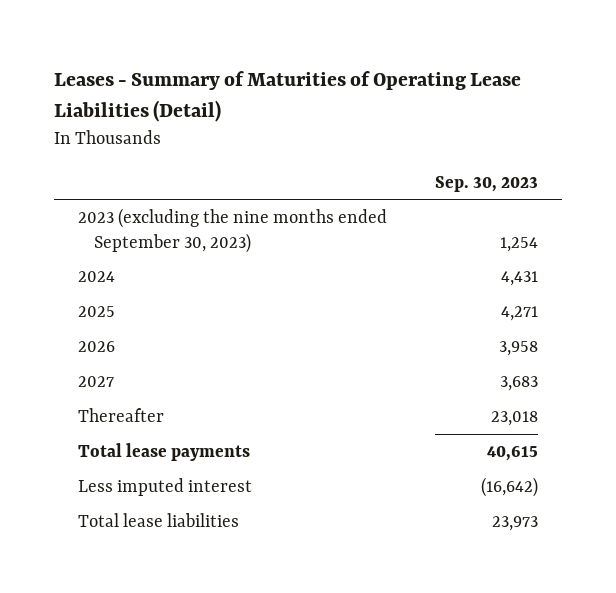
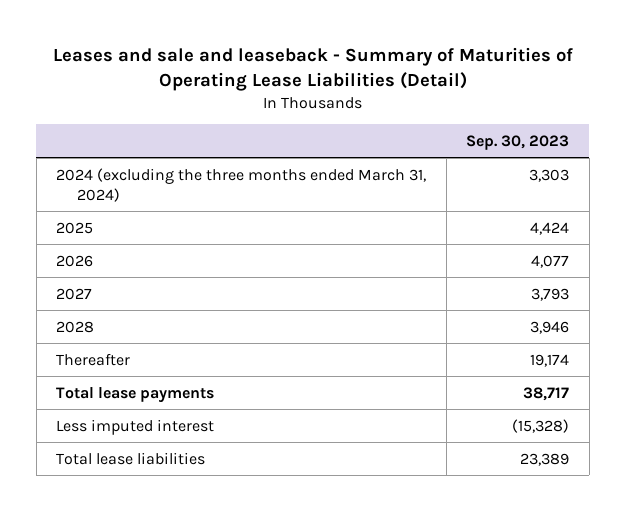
- Leases - Summary of Maturities of Operating Lease Liabilities (Detail)
+ Leases and sale and leaseback - Summary of Maturities of Operating Lease Liabilities (Detail)
- 2023 (excluding the nine months ended September 30, 2023) | 1,254
- 2024 | 4,431
- 2025 | 4,271
- 2026 | 3,958
- 2027 | 3,683
- Thereafter | 23,018
- Total lease payments | 40,615
- Less imputed interest | (16,642)
- Total lease liabilities | 23,973
+ 2024 (excluding the three months ended March 31, 2024) | 3,303
+ 2025 | 4,424
+ 2026 | 4,077
+ 2027 | 3,793
+ 2028 | 3,946
+ Thereafter | 19,174
+ Total lease payments | 38,717
+ Less imputed interest | (15,328)
+ Total lease liabilities | 23,389

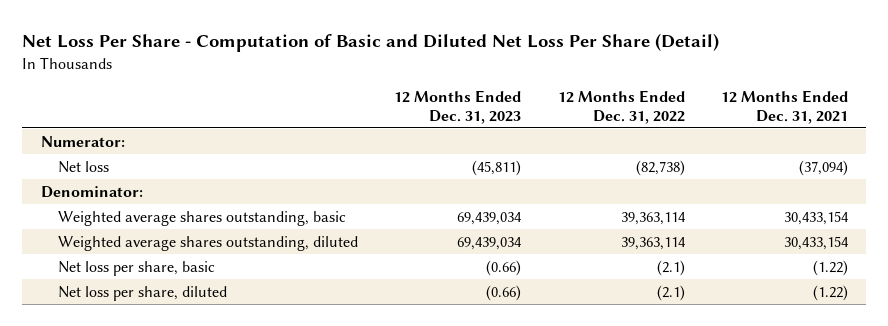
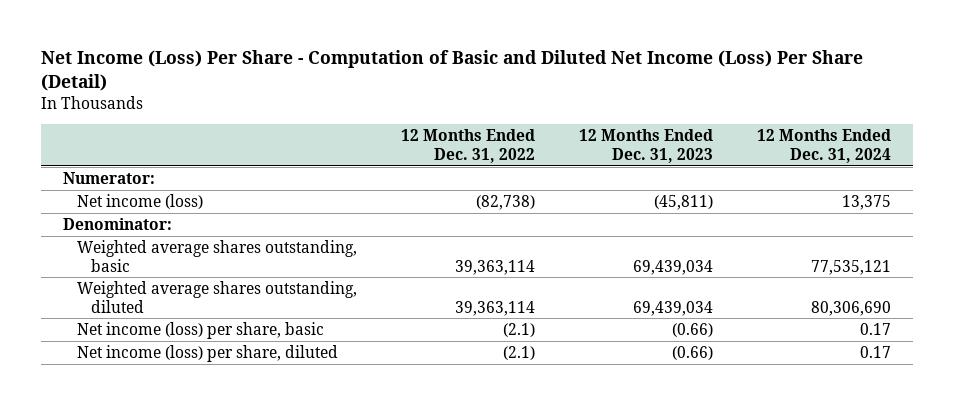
- Net Loss Per Share - Computation of Basic and Diluted Net Loss Per Share (Detail)
+ Net Income (Loss) Per Share - Computation of Basic and Diluted Net Income (Loss) Per Share (Detail)
- | 12 Months Ended Dec. 31, 2023 | 12 Months Ended Dec. 31, 2022 | 12 Months Ended Dec. 31, 2021
+ | 12 Months Ended Dec. 31, 2022 | 12 Months Ended Dec. 31, 2023 | 12 Months Ended Dec. 31, 2024
- Net loss | (45,811) | (82,738) | (37,094)
+ Net income (loss) | (82,738) | (45,811) | 13,375
- Net loss per share, basic | (0.66) | (2.1) | (1.22)
- Net loss per share, diluted | (0.66) | (2.1) | (1.22)
+ Net income (loss) per share, basic | (2.1) | (0.66) | 0.17
+ Net income (loss) per share, diluted | (2.1) | (0.66) | 0.17

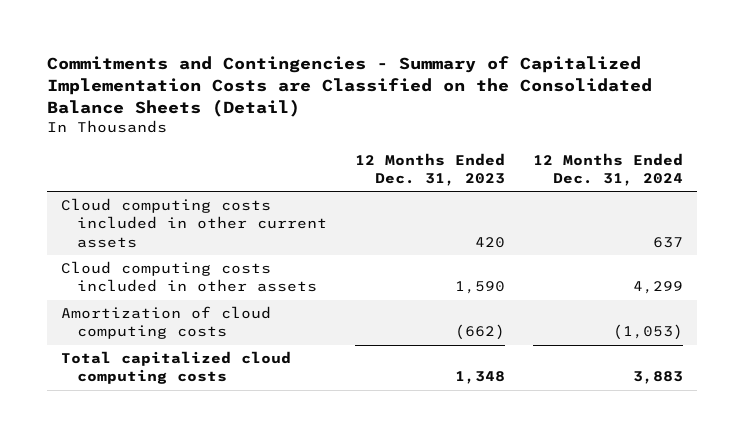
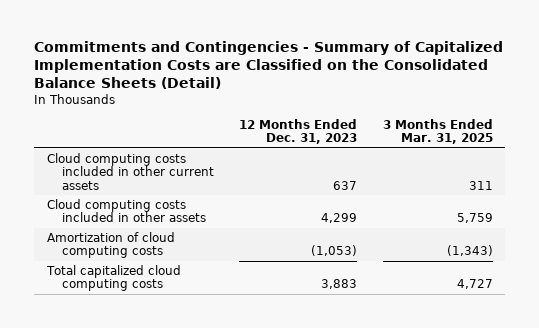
- | 12 Months Ended Dec. 31, 2023 | 12 Months Ended Dec. 31, 2024
+ | 12 Months Ended Dec. 31, 2023 | 3 Months Ended Mar. 31, 2025
- Cloud computing costs included in other current assets | 420 | 637
- Cloud computing costs included in other assets | 1,590 | 4,299
- Amortization of cloud computing costs | (662) | (1,053)
- Total capitalized cloud computing costs | 1,348 | 3,883
+ Cloud computing costs included in other current assets | 637 | 311
+ Cloud computing costs included in other assets | 4,299 | 5,759
+ Amortization of cloud computing costs | (1,053) | (1,343)
+ Total capitalized cloud computing costs | 3,883 | 4,727

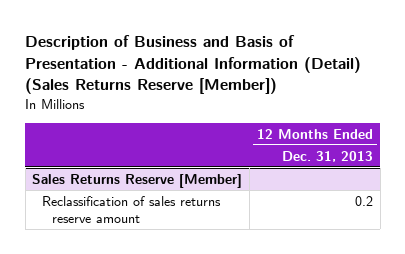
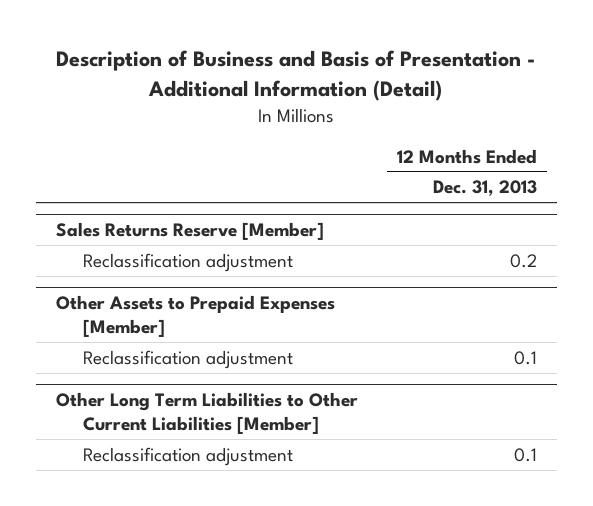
- Description of Business and Basis of Presentation - Additional Information (Detail) (Sales Returns Reserve [Member])
+ Description of Business and Basis of Presentation - Additional Information (Detail)
@ Sales Returns Reserve [Member]
- Reclassification of sales returns reserve amount | 0.2
+ Reclassification adjustment | 0.2
+ Other Assets to Prepaid Expenses [Member]
+ Reclassification adjustment | 0.1
+ Other Long Term Liabilities to Other Current Liabilities [Member]
+ Reclassification adjustment | 0.1

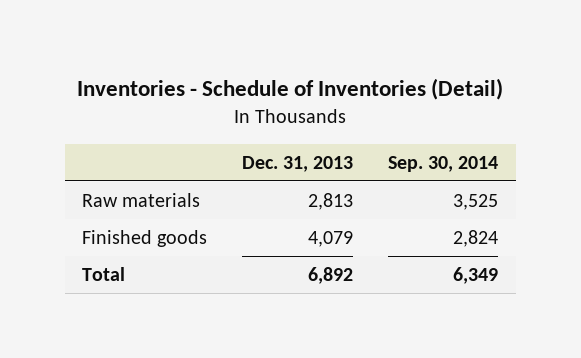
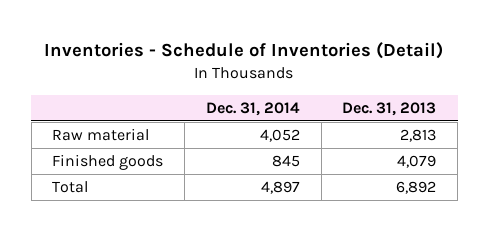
- | Dec. 31, 2013 | Sep. 30, 2014
+ | Dec. 31, 2014 | Dec. 31, 2013
- Raw materials | 2,813 | 3,525
+ Raw material | 4,052 | 2,813

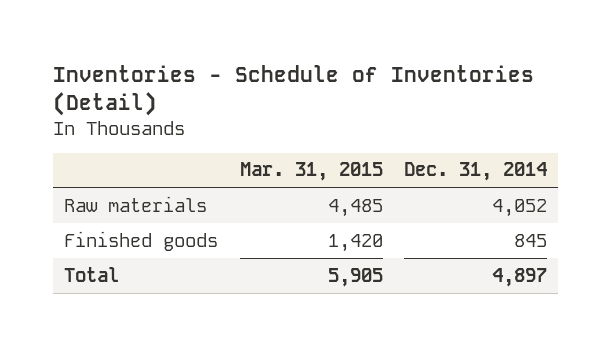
- | Dec. 31, 2014 | Dec. 31, 2013
+ | Mar. 31, 2015 | Dec. 31, 2014
- Raw material | 4,052 | 2,813
+ Raw materials | 4,485 | 4,052

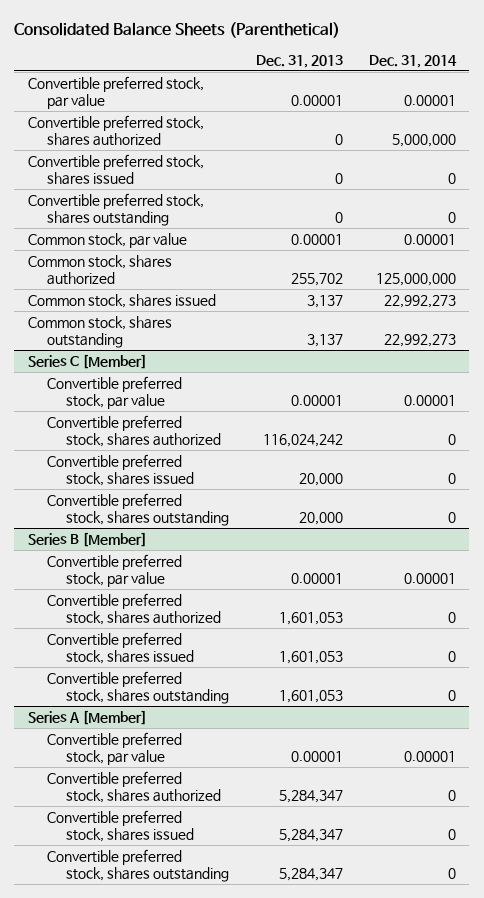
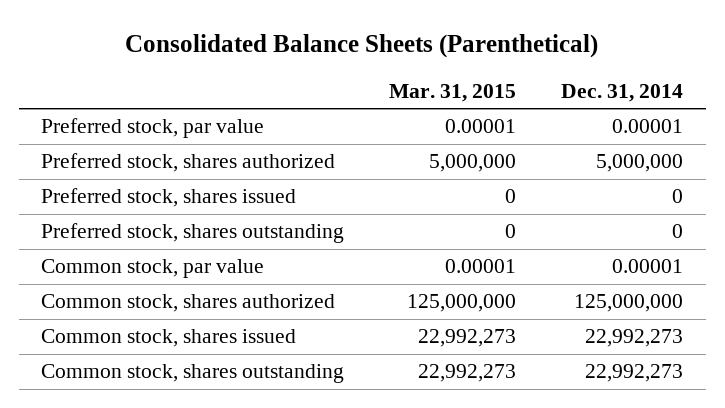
- | Dec. 31, 2013 | Dec. 31, 2014
+ | Mar. 31, 2015 | Dec. 31, 2014
- Convertible preferred stock, par value | 0.00001 | 0.00001
- Convertible preferred stock, shares authorized | 0 | 5,000,000
- Convertible preferred stock, shares issued | 0 | 0
- Convertible preferred stock, shares outstanding | 0 | 0
+ Preferred stock, par value | 0.00001 | 0.00001
+ Preferred stock, shares authorized | 5,000,000 | 5,000,000
+ Preferred stock, shares issued | 0 | 0
+ Preferred stock, shares outstanding | 0 | 0
- Series C [Member]
- Convertible preferred stock, par value | 0.00001 | 0.00001
- Convertible preferred stock, shares authorized | 116,024,242 | 0
- Convertible preferred stock, shares issued | 20,000 | 0
- Convertible preferred stock, shares outstanding | 20,000 | 0
- Series B [Member]
- Convertible preferred stock, par value | 0.00001 | 0.00001
- Convertible preferred stock, shares authorized | 1,601,053 | 0
- Convertible preferred stock, shares issued | 1,601,053 | 0
- Convertible preferred stock, shares outstanding | 1,601,053 | 0
- Series A [Member]
- Convertible preferred stock, par value | 0.00001 | 0.00001
- Convertible preferred stock, shares authorized | 5,284,347 | 0
- Convertible preferred stock, shares issued | 5,284,347 | 0
- Convertible preferred stock, shares outstanding | 5,284,347 | 0

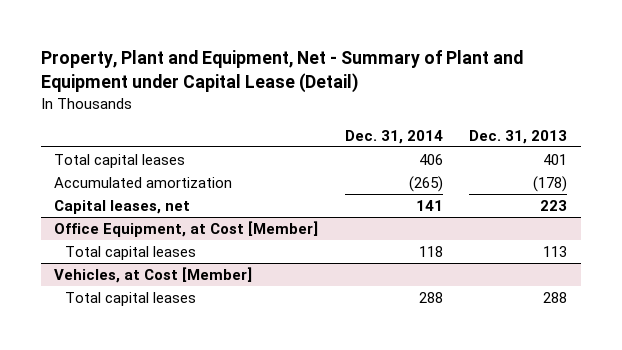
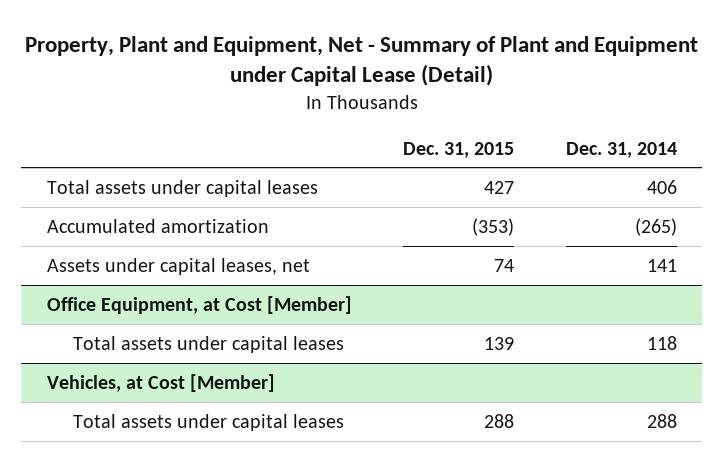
- | Dec. 31, 2014 | Dec. 31, 2013
+ | Dec. 31, 2015 | Dec. 31, 2014
- Total capital leases | 406 | 401
+ Total assets under capital leases | 427 | 406
- Capital leases, net | 141 | 223
+ Assets under capital leases, net | 74 | 141
@ Office Equipment, at Cost [Member]
- Total capital leases | 118 | 113
+ Total assets under capital leases | 139 | 118
@ Vehicles, at Cost [Member]
- Total capital leases | 288 | 288
+ Total assets under capital leases | 288 | 288

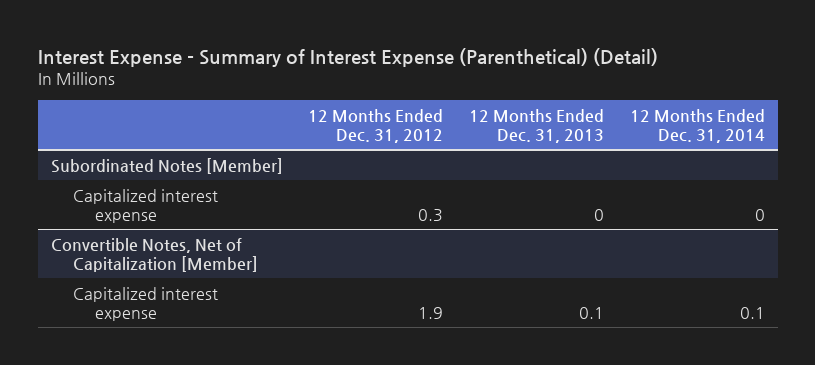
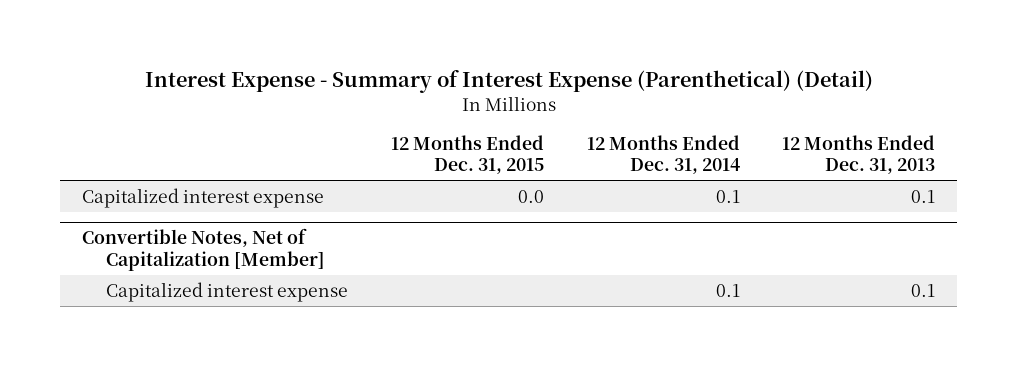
- | 12 Months Ended Dec. 31, 2012 | 12 Months Ended Dec. 31, 2013 | 12 Months Ended Dec. 31, 2014
+ | 12 Months Ended Dec. 31, 2015 | 12 Months Ended Dec. 31, 2014 | 12 Months Ended Dec. 31, 2013
- Subordinated Notes [Member]
- Capitalized interest expense | 0.3 | 0 | 0
+ Capitalized interest expense | 0.0 | 0.1 | 0.1

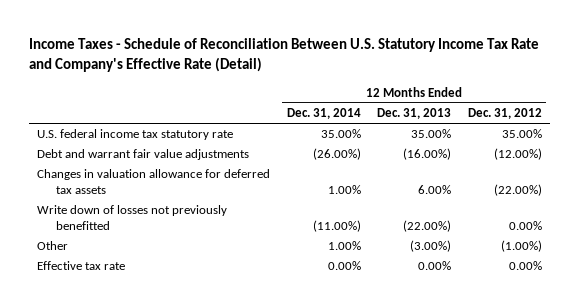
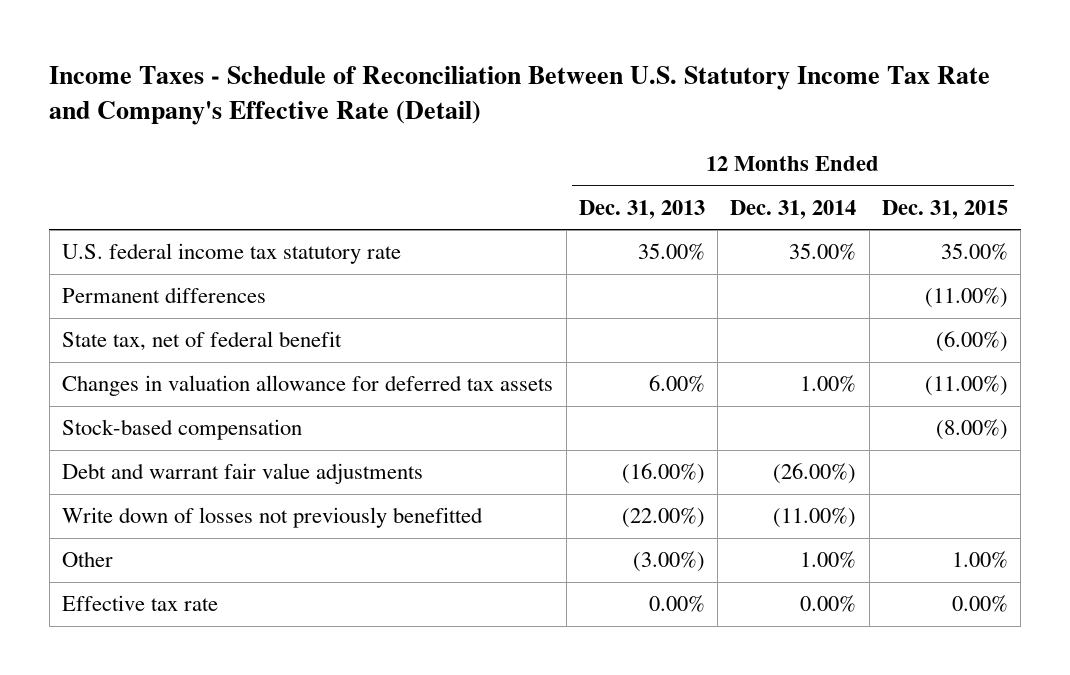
- | 12 Months Ended Dec. 31, 2014 | 12 Months Ended Dec. 31, 2013 | 12 Months Ended Dec. 31, 2012
+ | 12 Months Ended Dec. 31, 2013 | 12 Months Ended Dec. 31, 2014 | 12 Months Ended Dec. 31, 2015
+ Permanent differences | | | (11.00%)
+ State tax, net of federal benefit | | | (6.00%)
+ Stock-based compensation | | | (8.00%)
moved down: Debt and warrant fair value adjustments | (16.00%) | (26.00%) |

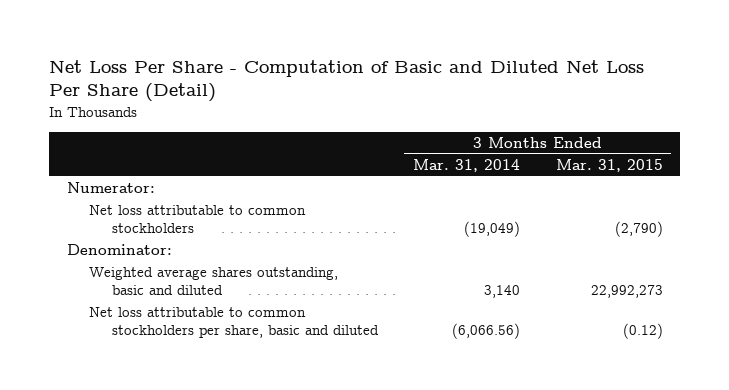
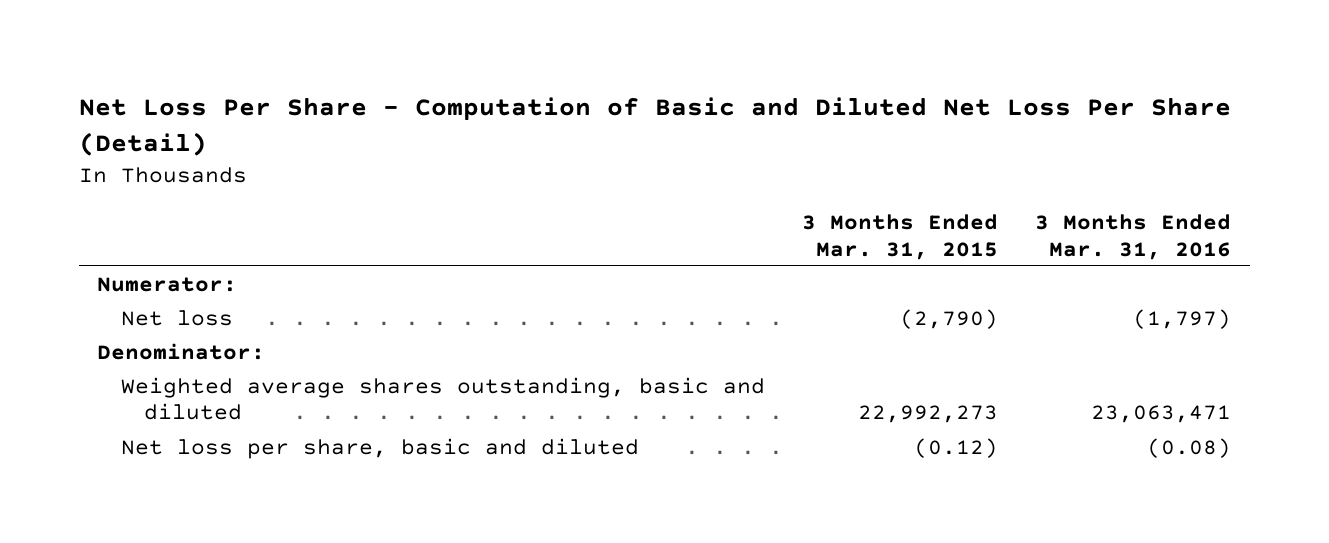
- | 3 Months Ended Mar. 31, 2014 | 3 Months Ended Mar. 31, 2015
+ | 3 Months Ended Mar. 31, 2015 | 3 Months Ended Mar. 31, 2016
- Net loss attributable to common stockholders | (19,049) | (2,790)
+ Net loss | (2,790) | (1,797)
- Net loss attributable to common stockholders per share, basic and diluted | (6,066.56) | (0.12)
+ Net loss per share, basic and diluted | (0.12) | (0.08)

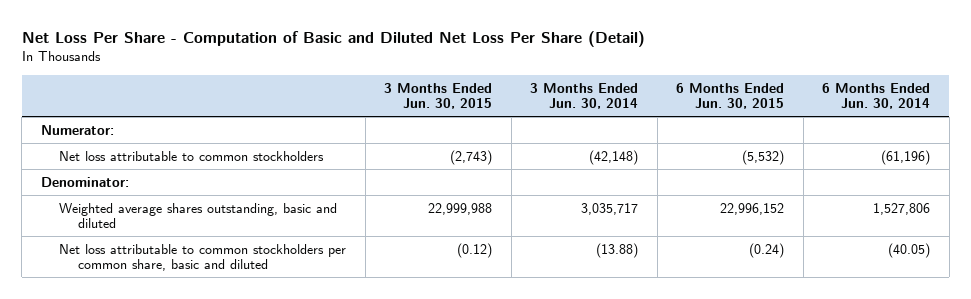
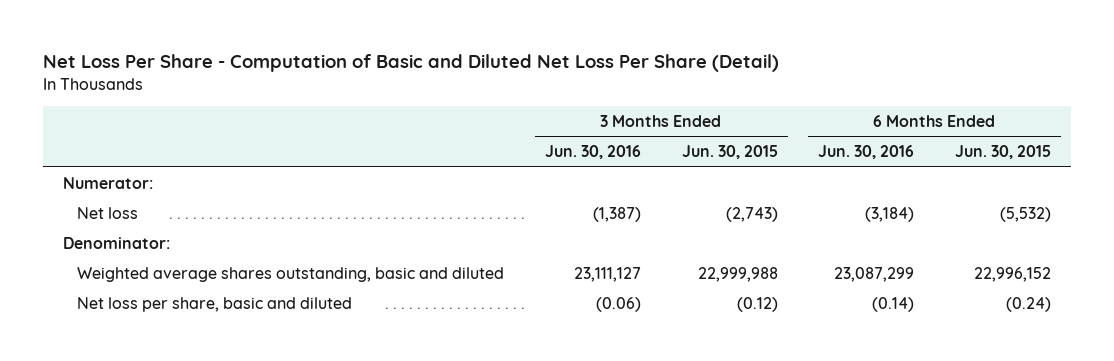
- | 3 Months Ended Jun. 30, 2015 | 3 Months Ended Jun. 30, 2014 | 6 Months Ended Jun. 30, 2015 | 6 Months Ended Jun. 30, 2014
+ | 3 Months Ended Jun. 30, 2016 | 3 Months Ended Jun. 30, 2015 | 6 Months Ended Jun. 30, 2016 | 6 Months Ended Jun. 30, 2015
- Net loss attributable to common stockholders | (2,743) | (42,148) | (5,532) | (61,196)
+ Net loss | (1,387) | (2,743) | (3,184) | (5,532)
- Net loss attributable to common stockholders per common share, basic and diluted | (0.12) | (13.88) | (0.24) | (40.05)
+ Net loss per share, basic and diluted | (0.06) | (0.12) | (0.14) | (0.24)

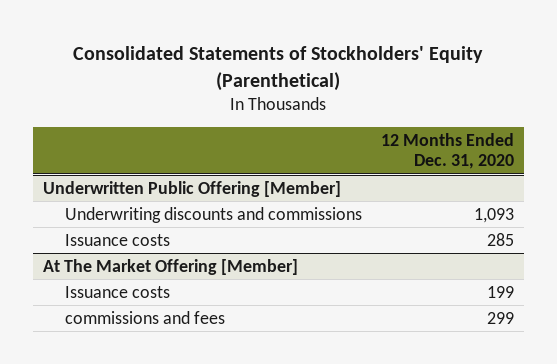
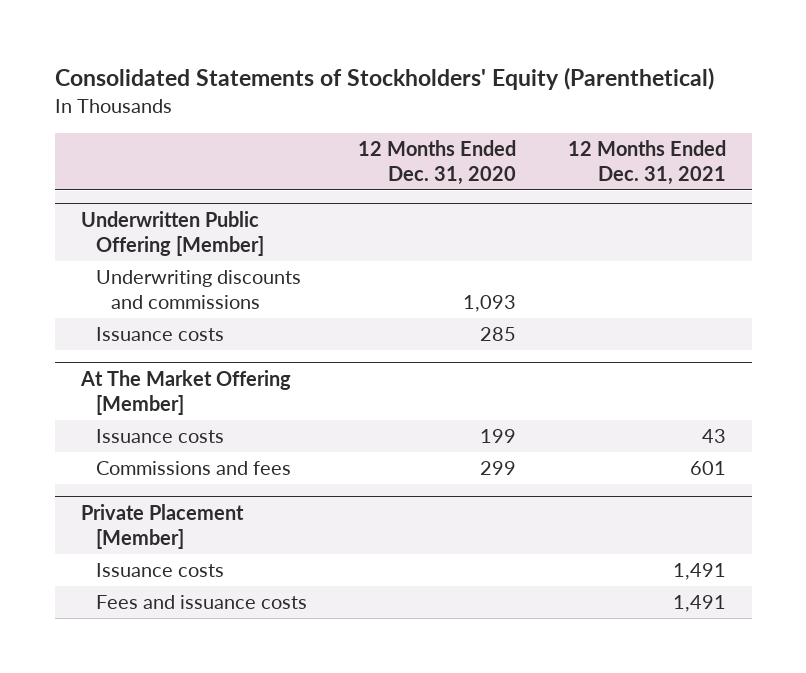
- | 12 Months Ended Dec. 31, 2020
+ | 12 Months Ended Dec. 31, 2020 | 12 Months Ended Dec. 31, 2021
@ At The Market Offering [Member]
- commissions and fees | 299
+ Commissions and fees | 299 | 601
+ Private Placement [Member]
+ Issuance costs | | 1,491
+ Fees and issuance costs | | 1,491

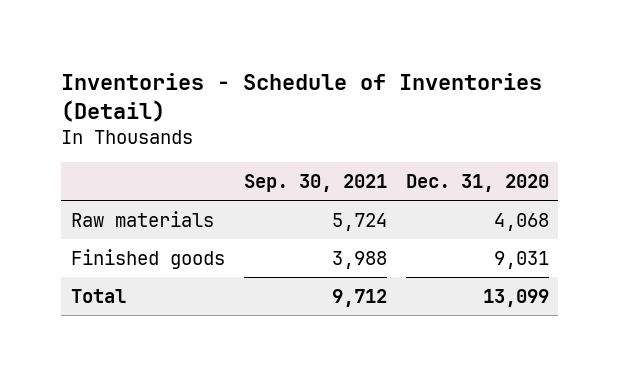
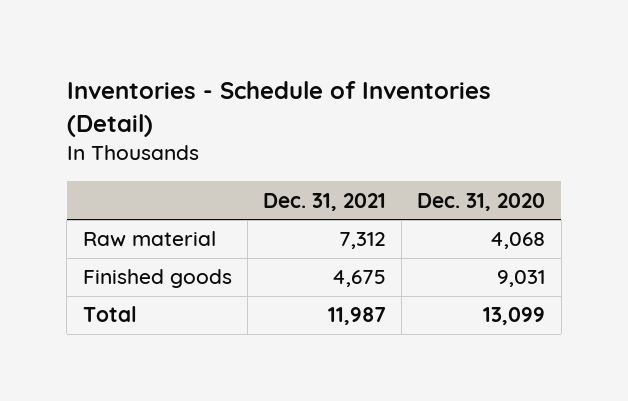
- | Sep. 30, 2021 | Dec. 31, 2020
+ | Dec. 31, 2021 | Dec. 31, 2020
- Raw materials | 5,724 | 4,068
+ Raw material | 7,312 | 4,068

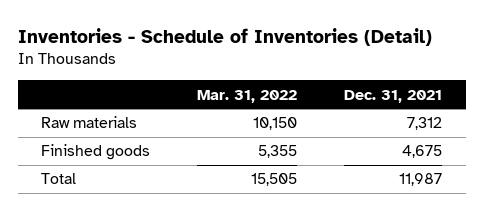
- | Dec. 31, 2021 | Dec. 31, 2020
+ | Mar. 31, 2022 | Dec. 31, 2021
- Raw material | 7,312 | 4,068
+ Raw materials | 10,150 | 7,312

